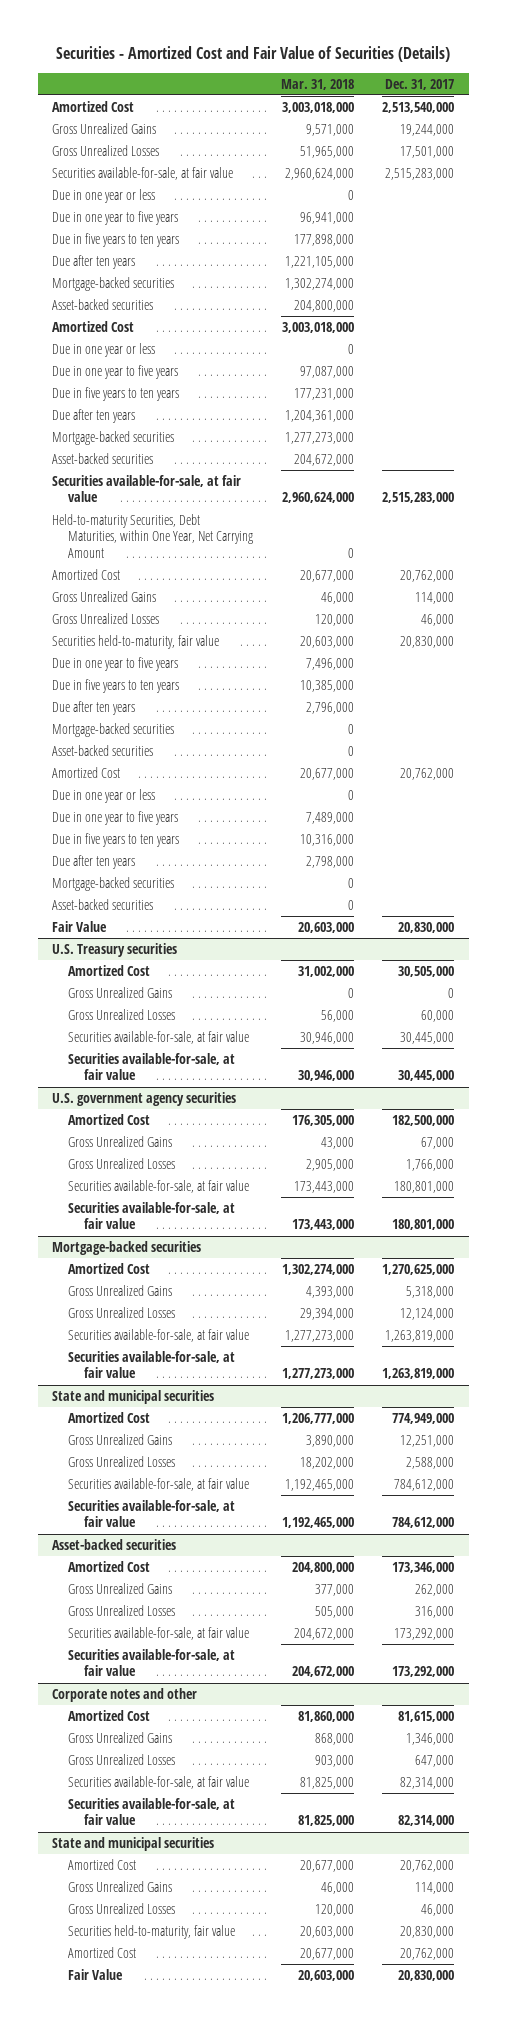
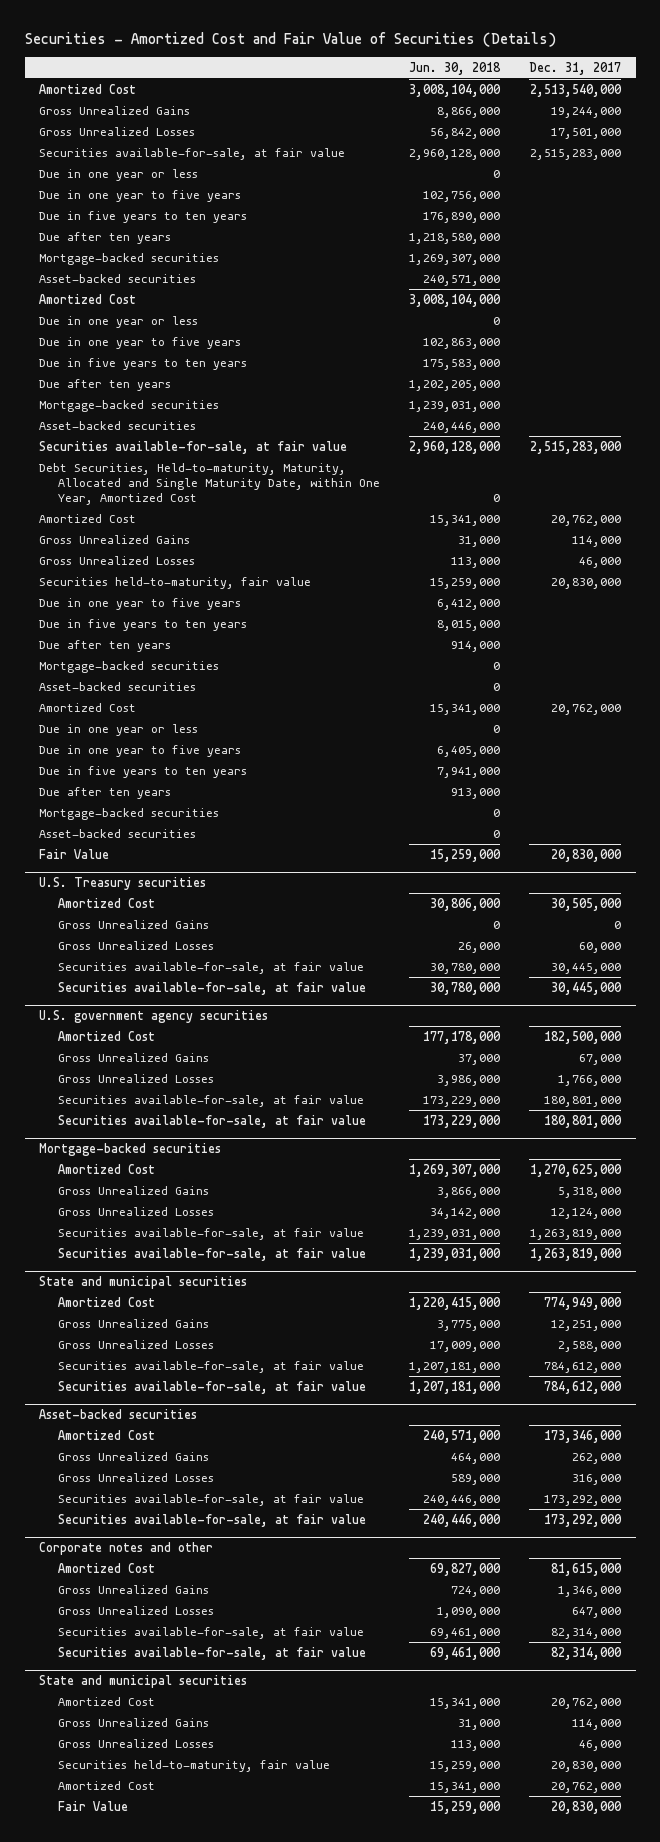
- | Mar. 31, 2018 | Dec. 31, 2017
+ | Jun. 30, 2018 | Dec. 31, 2017
- Held-to-maturity Securities, Debt Maturities, within One Year, Net Carrying Amount | 0 |
+ Debt Securities, Held-to-maturity, Maturity, Allocated and Single Maturity Date, within One Year, Amortized Cost | 0 |

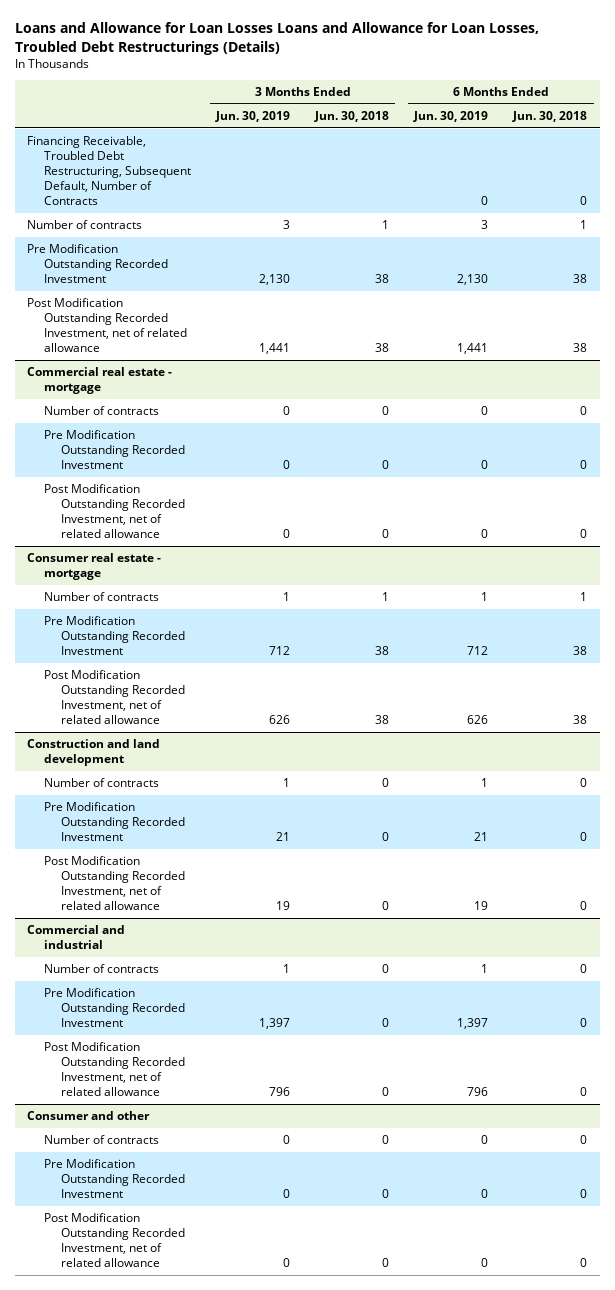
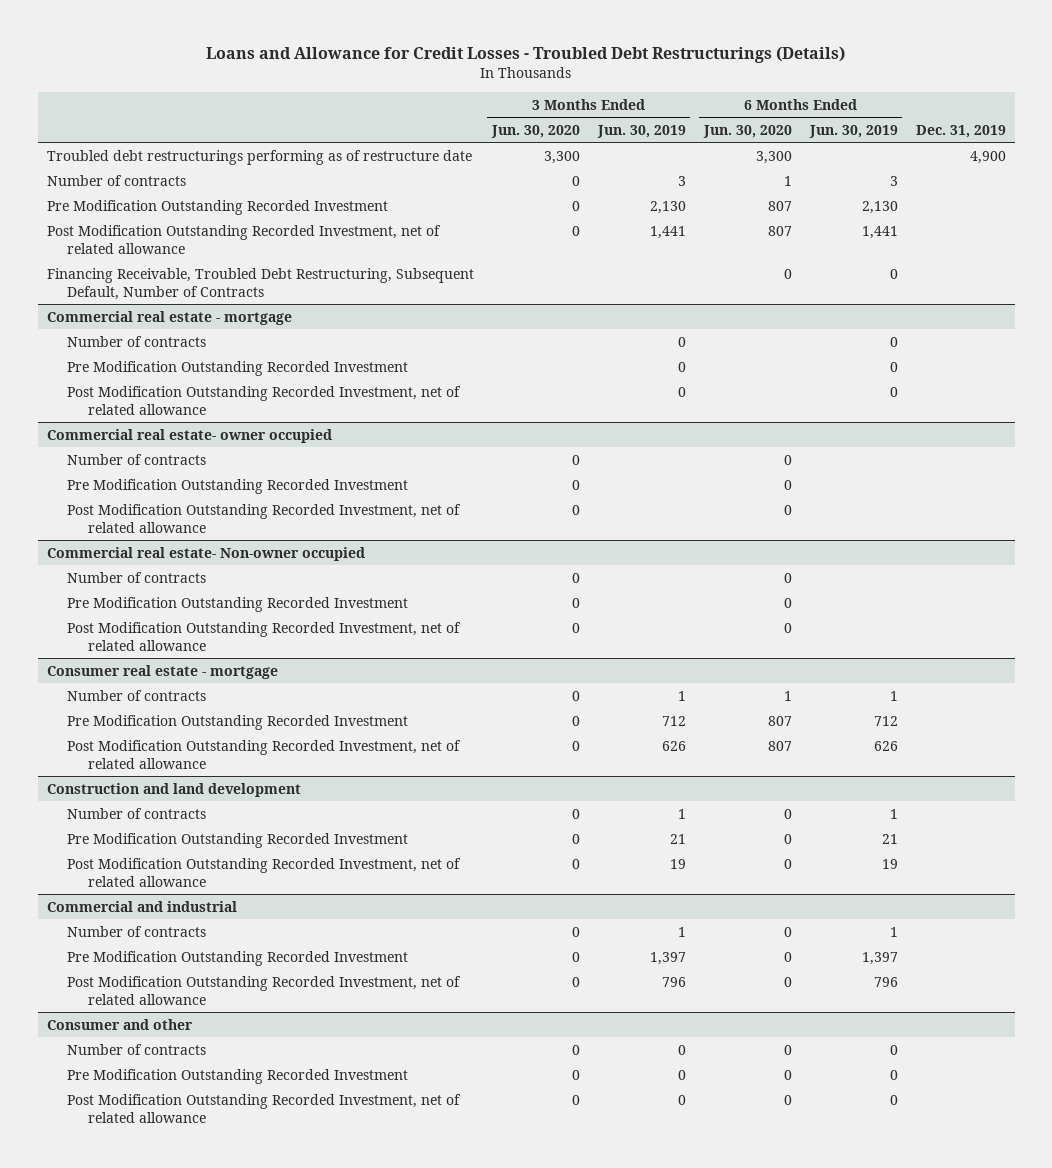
- Loans and Allowance for Loan Losses Loans and Allowance for Loan Losses, Troubled Debt Restructurings (Details)
+ Loans and Allowance for Credit Losses - Troubled Debt Restructurings (Details)
- | 3 Months Ended Jun. 30, 2019 | 3 Months Ended Jun. 30, 2018 | 6 Months Ended Jun. 30, 2019 | 6 Months Ended Jun. 30, 2018
+ | 3 Months Ended Jun. 30, 2020 | 3 Months Ended Jun. 30, 2019 | 6 Months Ended Jun. 30, 2020 | 6 Months Ended Jun. 30, 2019 | Dec. 31, 2019
+ Troubled debt restructurings performing as of restructure date | 3,300 | | 3,300 | | 4,900
moved down: Financing Receivable, Troubled Debt Restructuring, Subsequent Default, Number of Contracts | | | 0 | 0 |
+ Commercial real estate- owner occupied
+ Number of contracts | 0 | | 0 | |
+ Pre Modification Outstanding Recorded Investment | 0 | | 0 | |
+ Post Modification Outstanding Recorded Investment, net of related allowance | 0 | | 0 | |
+ Commercial real estate- Non-owner occupied
+ Number of contracts | 0 | | 0 | |
+ Pre Modification Outstanding Recorded Investment | 0 | | 0 | |
+ Post Modification Outstanding Recorded Investment, net of related allowance | 0 | | 0 | |

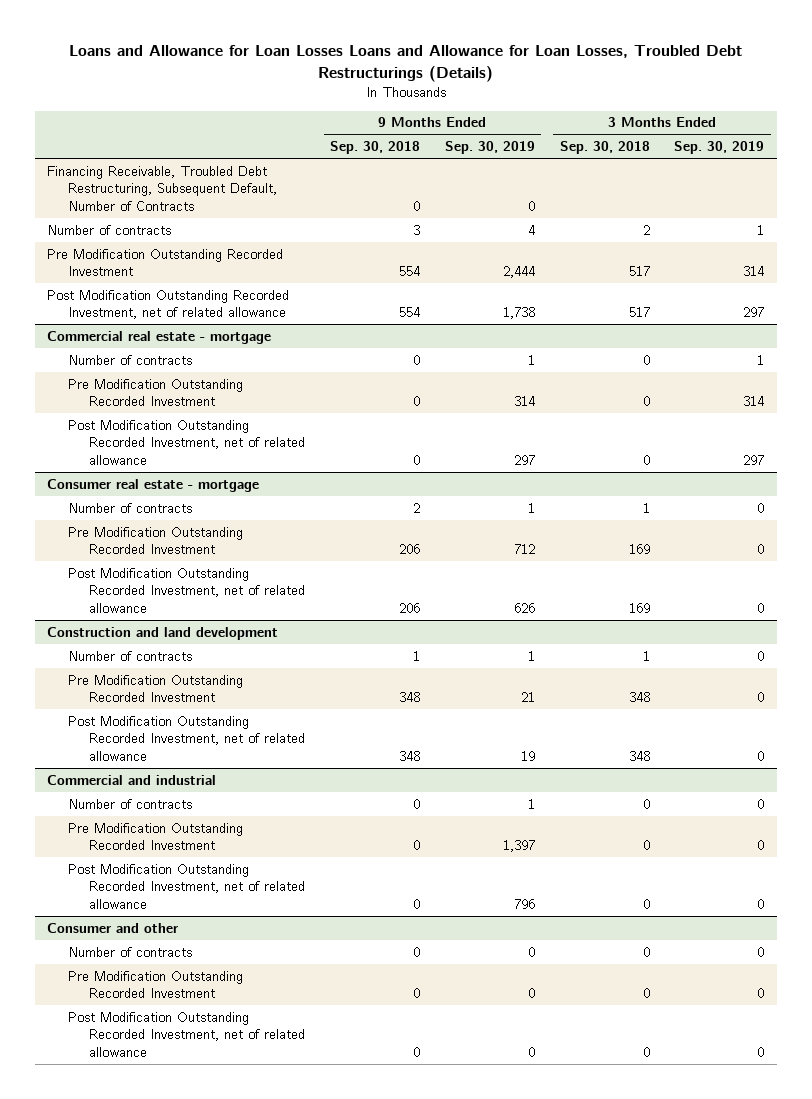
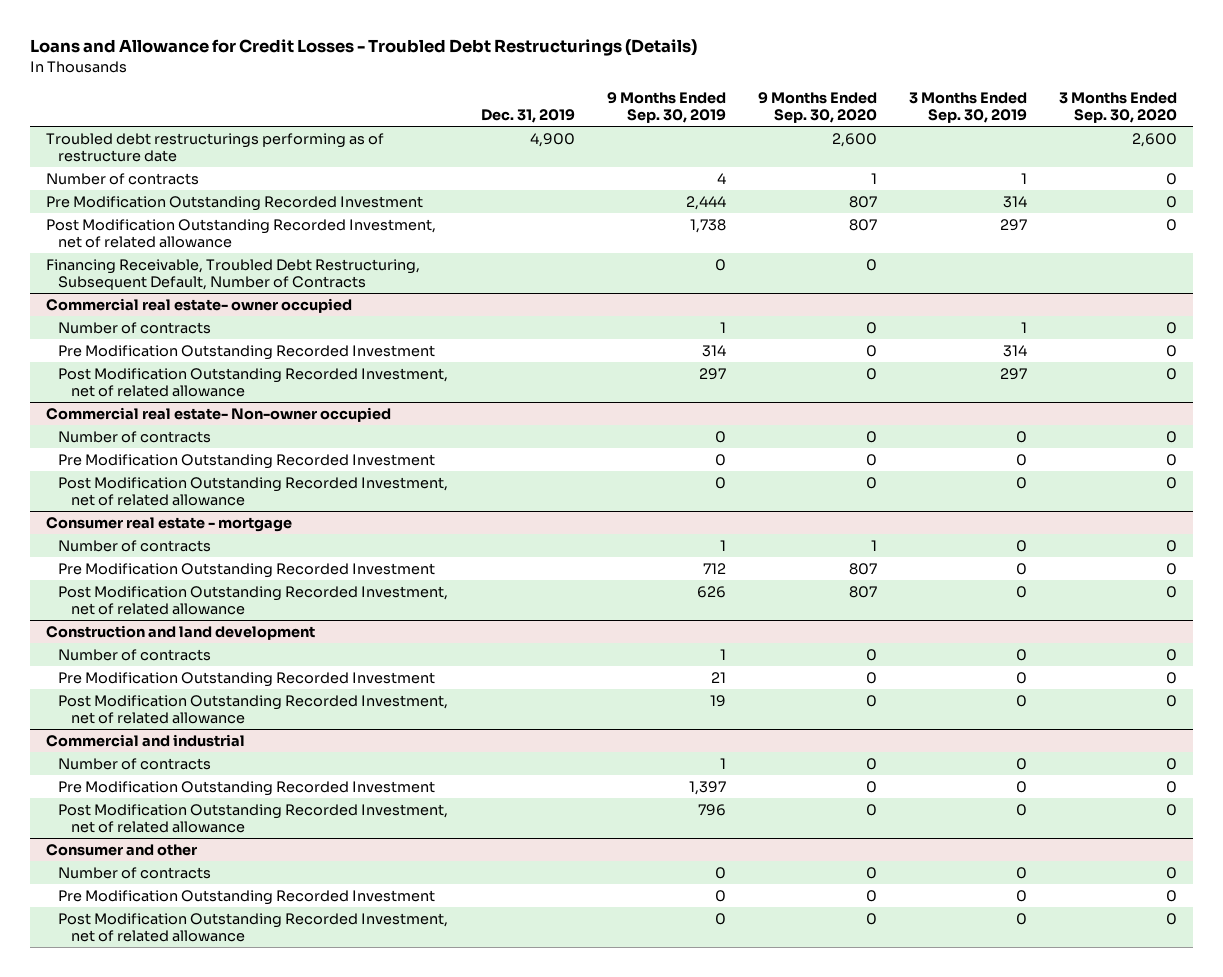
- Loans and Allowance for Loan Losses Loans and Allowance for Loan Losses, Troubled Debt Restructurings (Details)
+ Loans and Allowance for Credit Losses - Troubled Debt Restructurings (Details)
- | 9 Months Ended Sep. 30, 2018 | 9 Months Ended Sep. 30, 2019 | 3 Months Ended Sep. 30, 2018 | 3 Months Ended Sep. 30, 2019
+ | Dec. 31, 2019 | 9 Months Ended Sep. 30, 2019 | 9 Months Ended Sep. 30, 2020 | 3 Months Ended Sep. 30, 2019 | 3 Months Ended Sep. 30, 2020
+ Troubled debt restructurings performing as of restructure date | 4,900 | | 2,600 | | 2,600
- Commercial real estate - mortgage
moved down: Financing Receivable, Troubled Debt Restructuring, Subsequent Default, Number of Contracts | | 0 | 0 | |
+ Commercial real estate- owner occupied
+ Commercial real estate- Non-owner occupied
+ Number of contracts | | 0 | 0 | 0 | 0
+ Pre Modification Outstanding Recorded Investment | | 0 | 0 | 0 | 0
+ Post Modification Outstanding Recorded Investment, net of related allowance | | 0 | 0 | 0 | 0

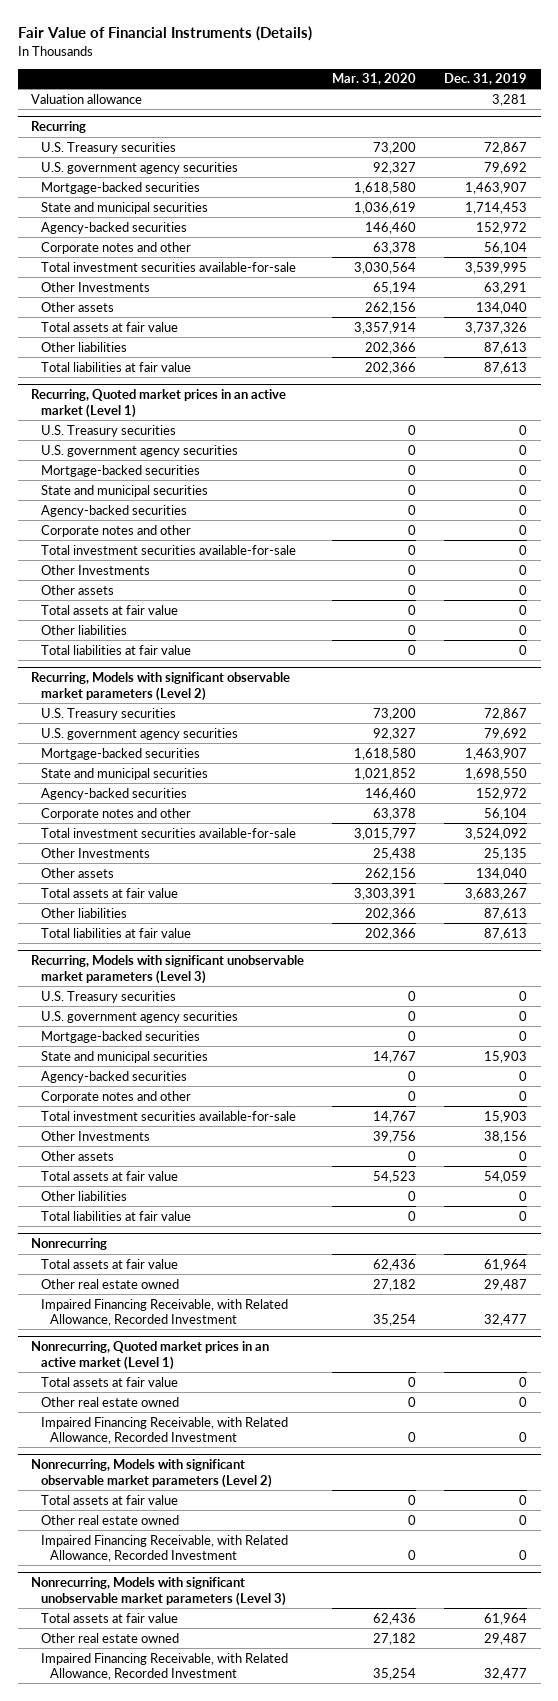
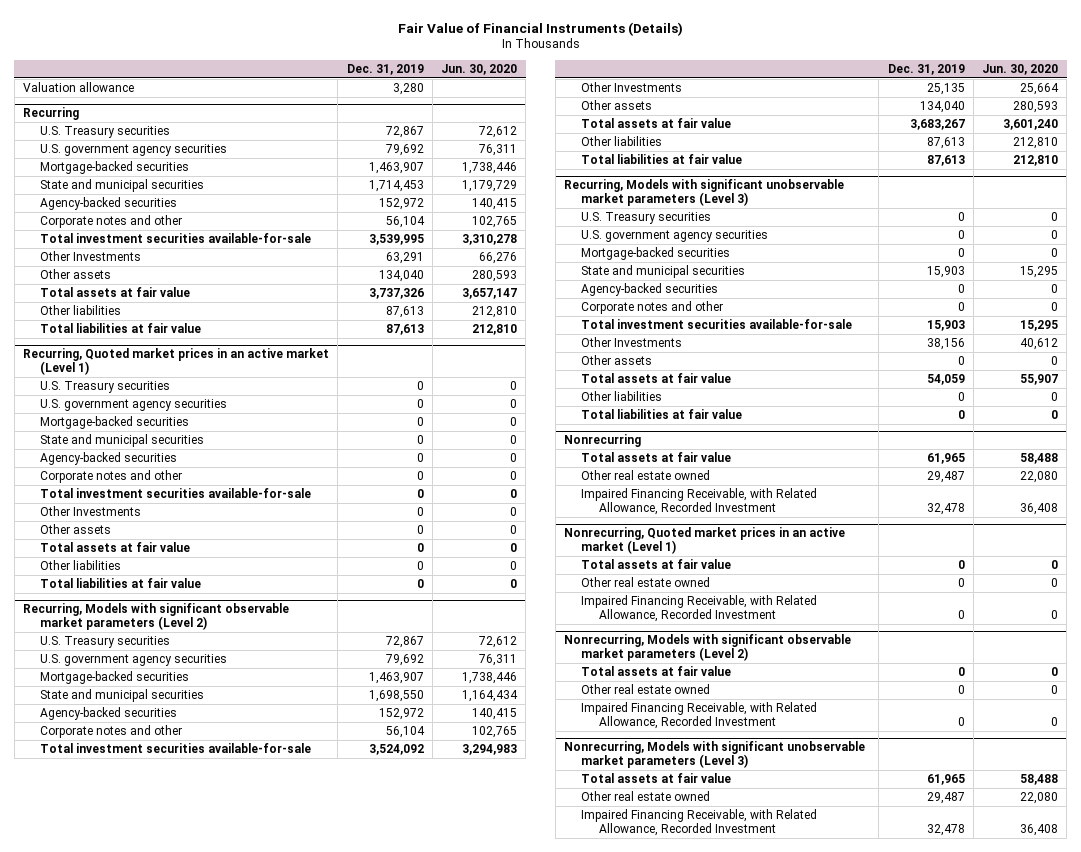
- | Mar. 31, 2020 | Dec. 31, 2019
+ | Dec. 31, 2019 | Jun. 30, 2020
- Valuation allowance | | 3,281
+ Valuation allowance | 3,280 |
@ Nonrecurring
- Total assets at fair value | 62,436 | 61,964
+ Total assets at fair value | 61,965 | 58,488
- Impaired Financing Receivable, with Related Allowance, Recorded Investment | 35,254 | 32,477
+ Impaired Financing Receivable, with Related Allowance, Recorded Investment | 32,478 | 36,408
@ Nonrecurring, Models with significant unobservable market parameters (Level 3)
- Total assets at fair value | 62,436 | 61,964
+ Total assets at fair value | 61,965 | 58,488
- Impaired Financing Receivable, with Related Allowance, Recorded Investment | 35,254 | 32,477
+ Impaired Financing Receivable, with Related Allowance, Recorded Investment | 32,478 | 36,408

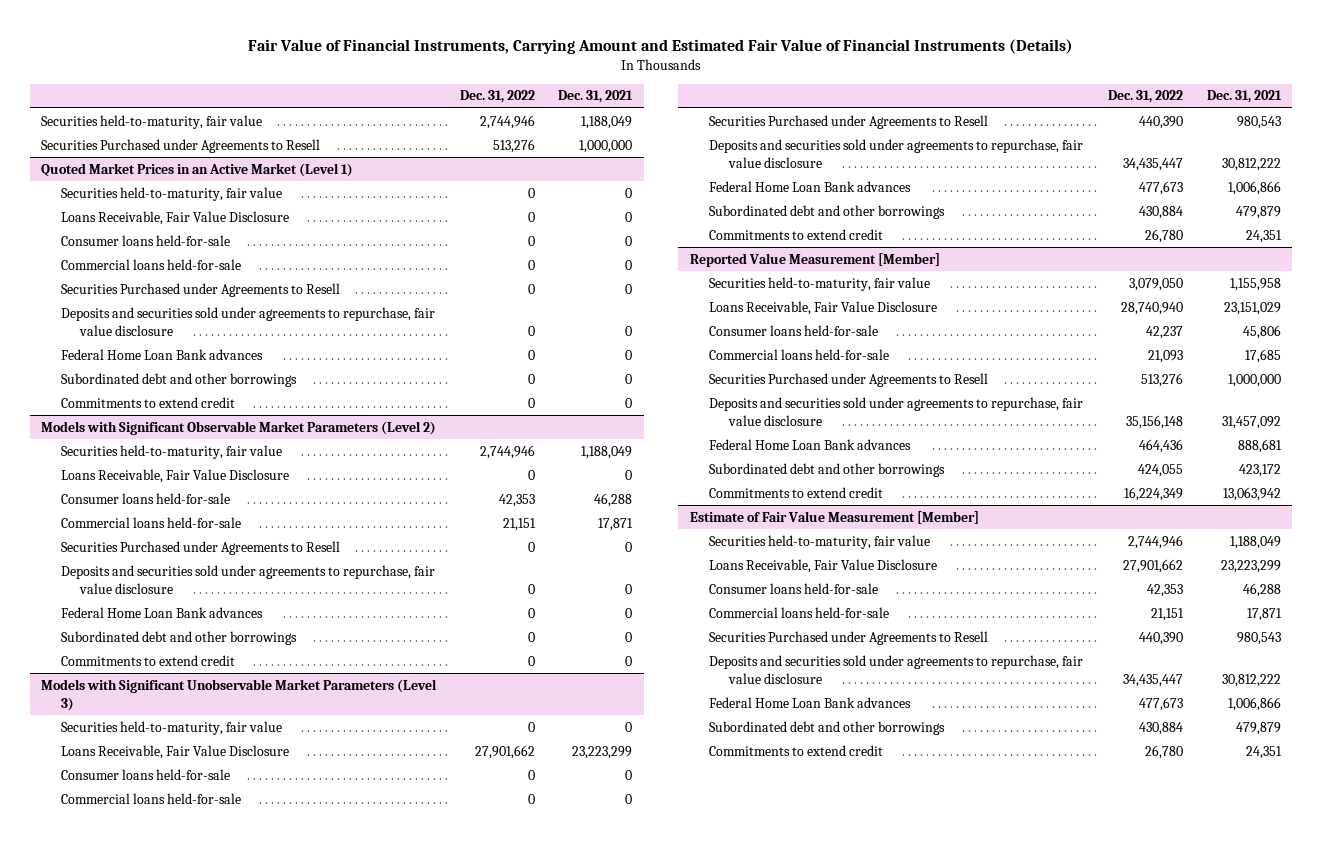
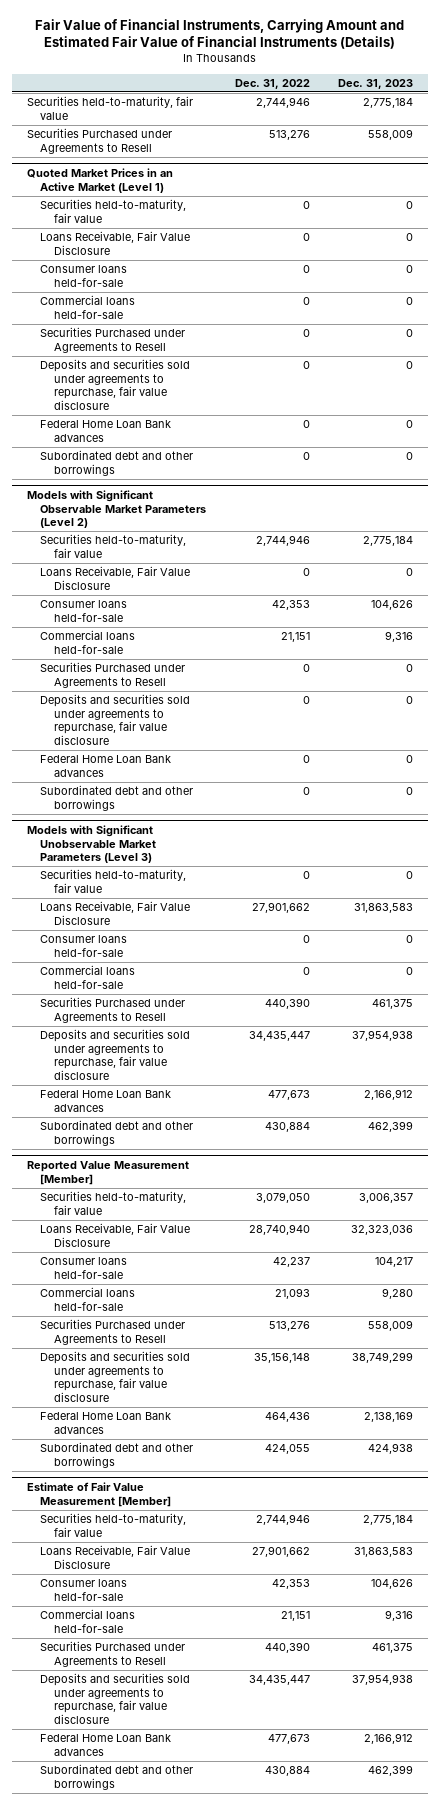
- | Dec. 31, 2022 | Dec. 31, 2021
+ | Dec. 31, 2022 | Dec. 31, 2023
@ Quoted Market Prices in an Active Market (Level 1)
- Commitments to extend credit | 0 | 0
@ Models with Significant Observable Market Parameters (Level 2)
- Commitments to extend credit | 0 | 0
@ Models with Significant Unobservable Market Parameters (Level 3)
- Commitments to extend credit | 26,780 | 24,351
@ Reported Value Measurement [Member]
- Commitments to extend credit | 16,224,349 | 13,063,942
@ Estimate of Fair Value Measurement [Member]
- Commitments to extend credit | 26,780 | 24,351

